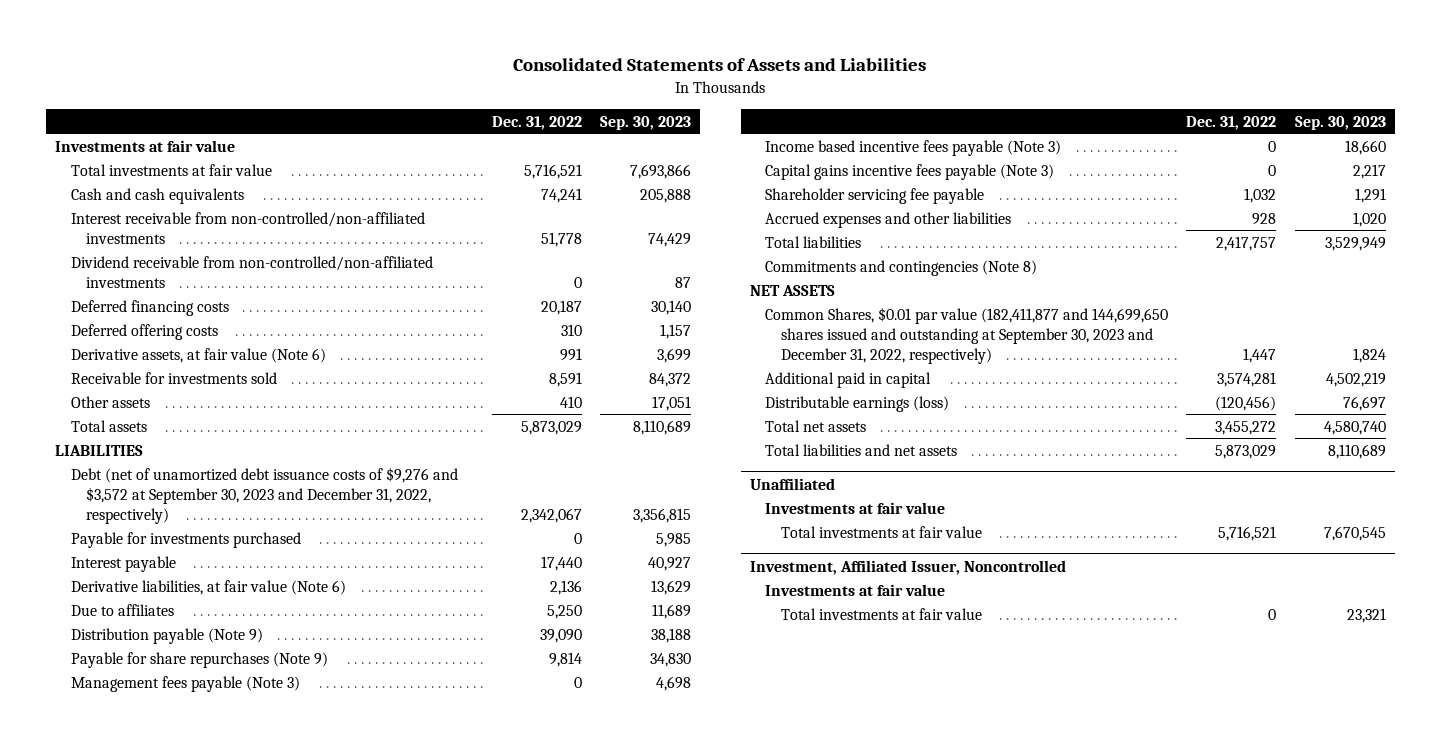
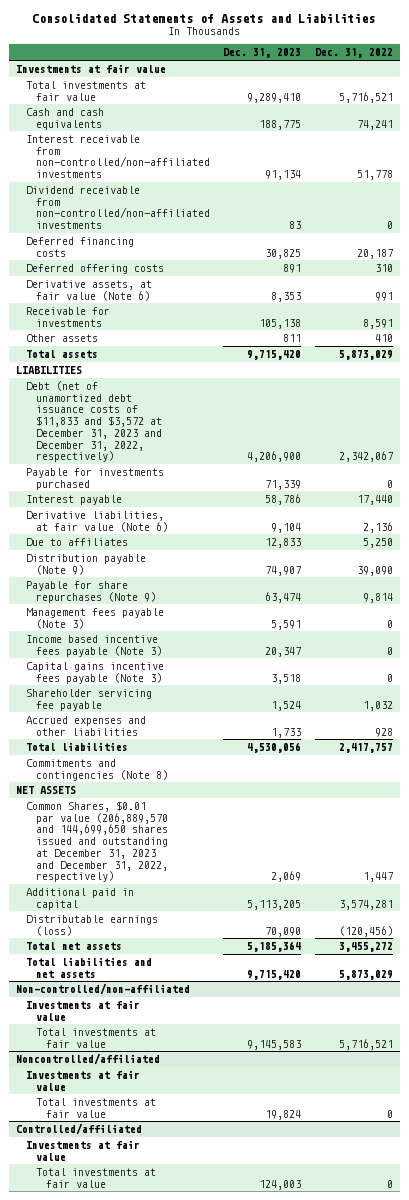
- | Dec. 31, 2022 | Sep. 30, 2023
+ | Dec. 31, 2023 | Dec. 31, 2022
- Receivable for investments sold | 8,591 | 84,372
+ Receivable for investments | 105,138 | 8,591
- Debt (net of unamortized debt issuance costs of $9,276 and $3,572 at September 30, 2023 and December 31, 2022, respectively) | 2,342,067 | 3,356,815
+ Debt (net of unamortized debt issuance costs of $11,833 and $3,572 at December 31, 2023 and December 31, 2022, respectively) | 4,206,900 | 2,342,067
- Common Shares, $0.01 par value (182,411,877 and 144,699,650 shares issued and outstanding at September 30, 2023 and December 31, 2022, respectively) | 1,447 | 1,824
+ Common Shares, $0.01 par value (206,889,570 and 144,699,650 shares issued and outstanding at December 31, 2023 and December 31, 2022, respectively) | 2,069 | 1,447
- Unaffiliated
+ Non-controlled/non-affiliated
- Investment, Affiliated Issuer, Noncontrolled
+ Noncontrolled/affiliated
+ Controlled/affiliated
+ Investments at fair value
+ Total investments at fair value | 124,003 | 0

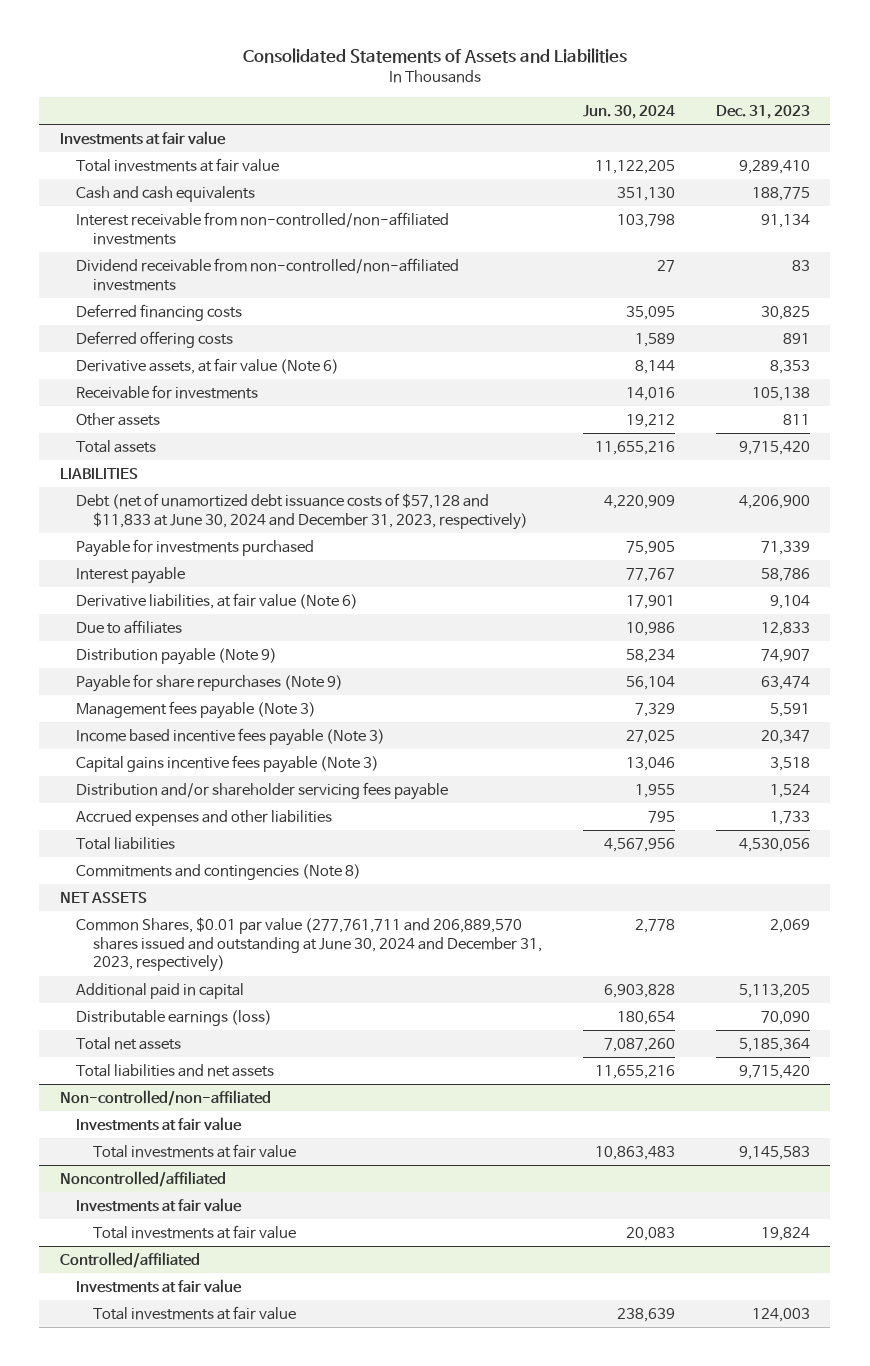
- | Dec. 31, 2023 | Dec. 31, 2022
+ | Jun. 30, 2024 | Dec. 31, 2023
- Debt (net of unamortized debt issuance costs of $11,833 and $3,572 at December 31, 2023 and December 31, 2022, respectively) | 4,206,900 | 2,342,067
+ Debt (net of unamortized debt issuance costs of $57,128 and $11,833 at June 30, 2024 and December 31, 2023, respectively) | 4,220,909 | 4,206,900
- Shareholder servicing fee payable | 1,524 | 1,032
+ Distribution and/or shareholder servicing fees payable | 1,955 | 1,524
- Common Shares, $0.01 par value (206,889,570 and 144,699,650 shares issued and outstanding at December 31, 2023 and December 31, 2022, respectively) | 2,069 | 1,447
+ Common Shares, $0.01 par value (277,761,711 and 206,889,570 shares issued and outstanding at June 30, 2024 and December 31, 2023, respectively) | 2,778 | 2,069

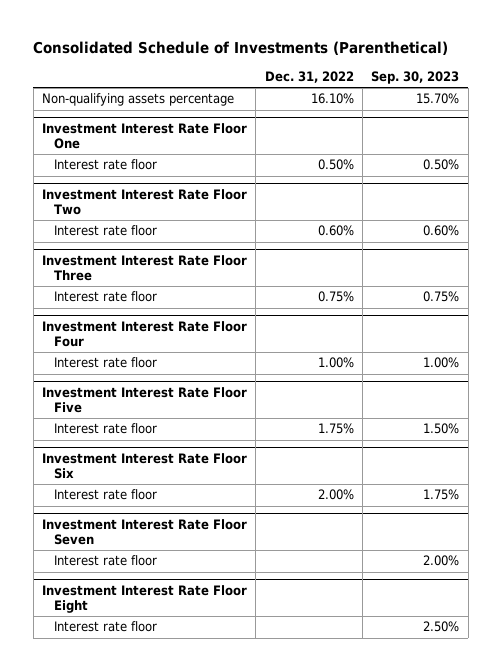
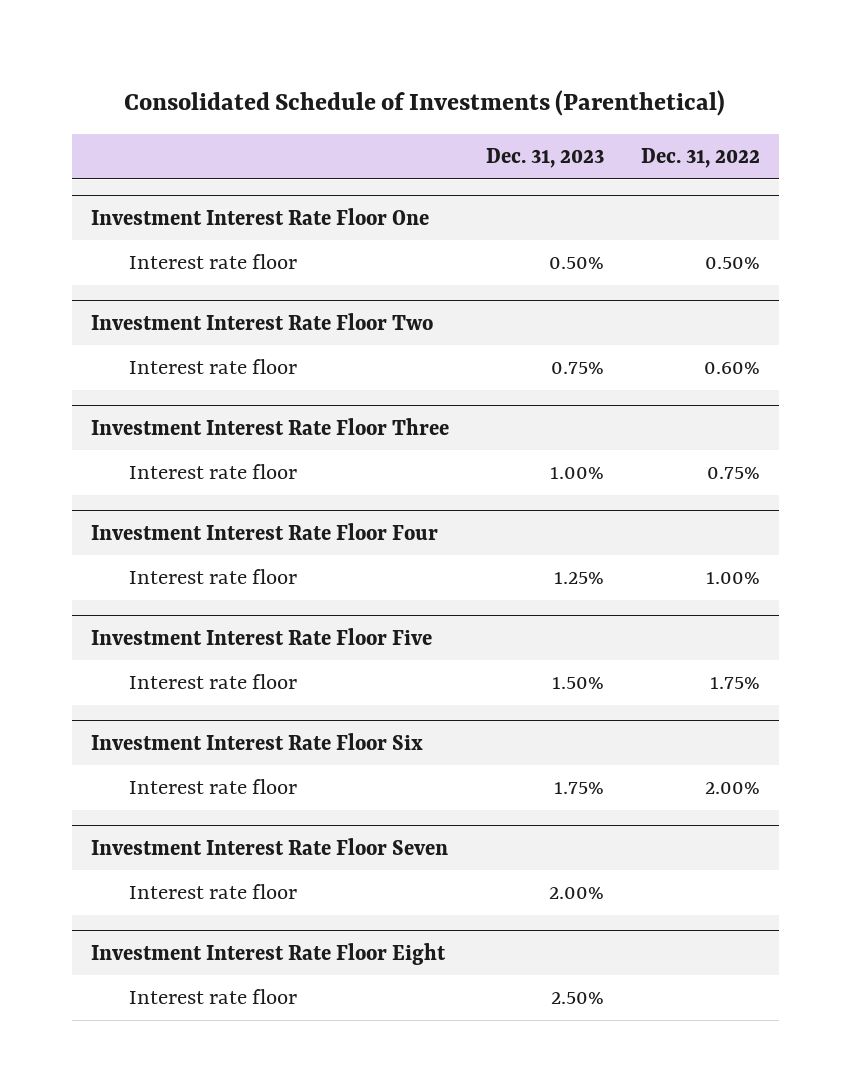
- | Dec. 31, 2022 | Sep. 30, 2023
+ | Dec. 31, 2023 | Dec. 31, 2022
- Non-qualifying assets percentage | 16.10% | 15.70%

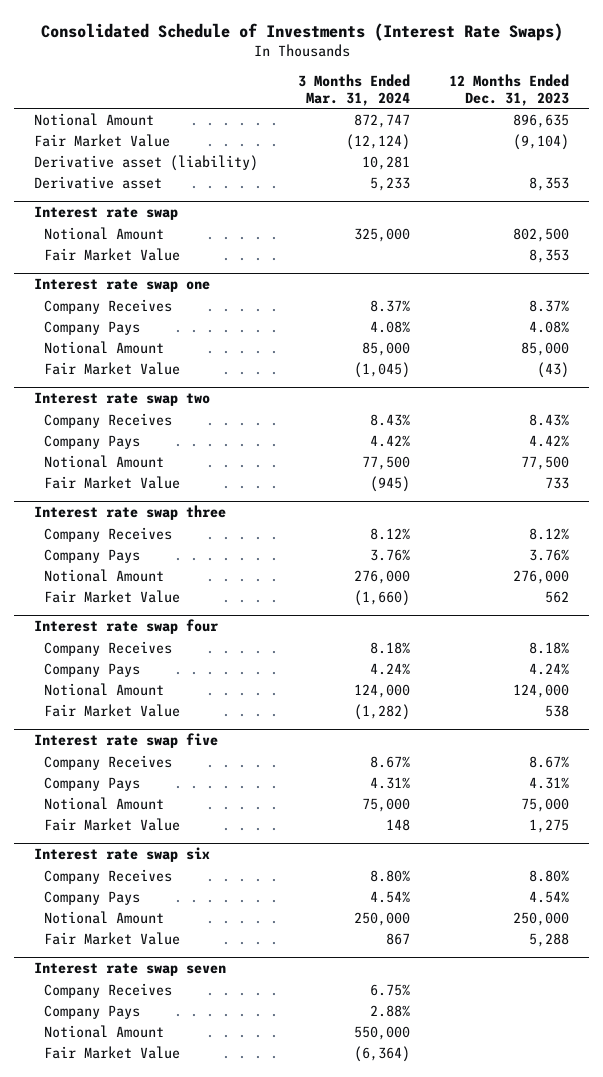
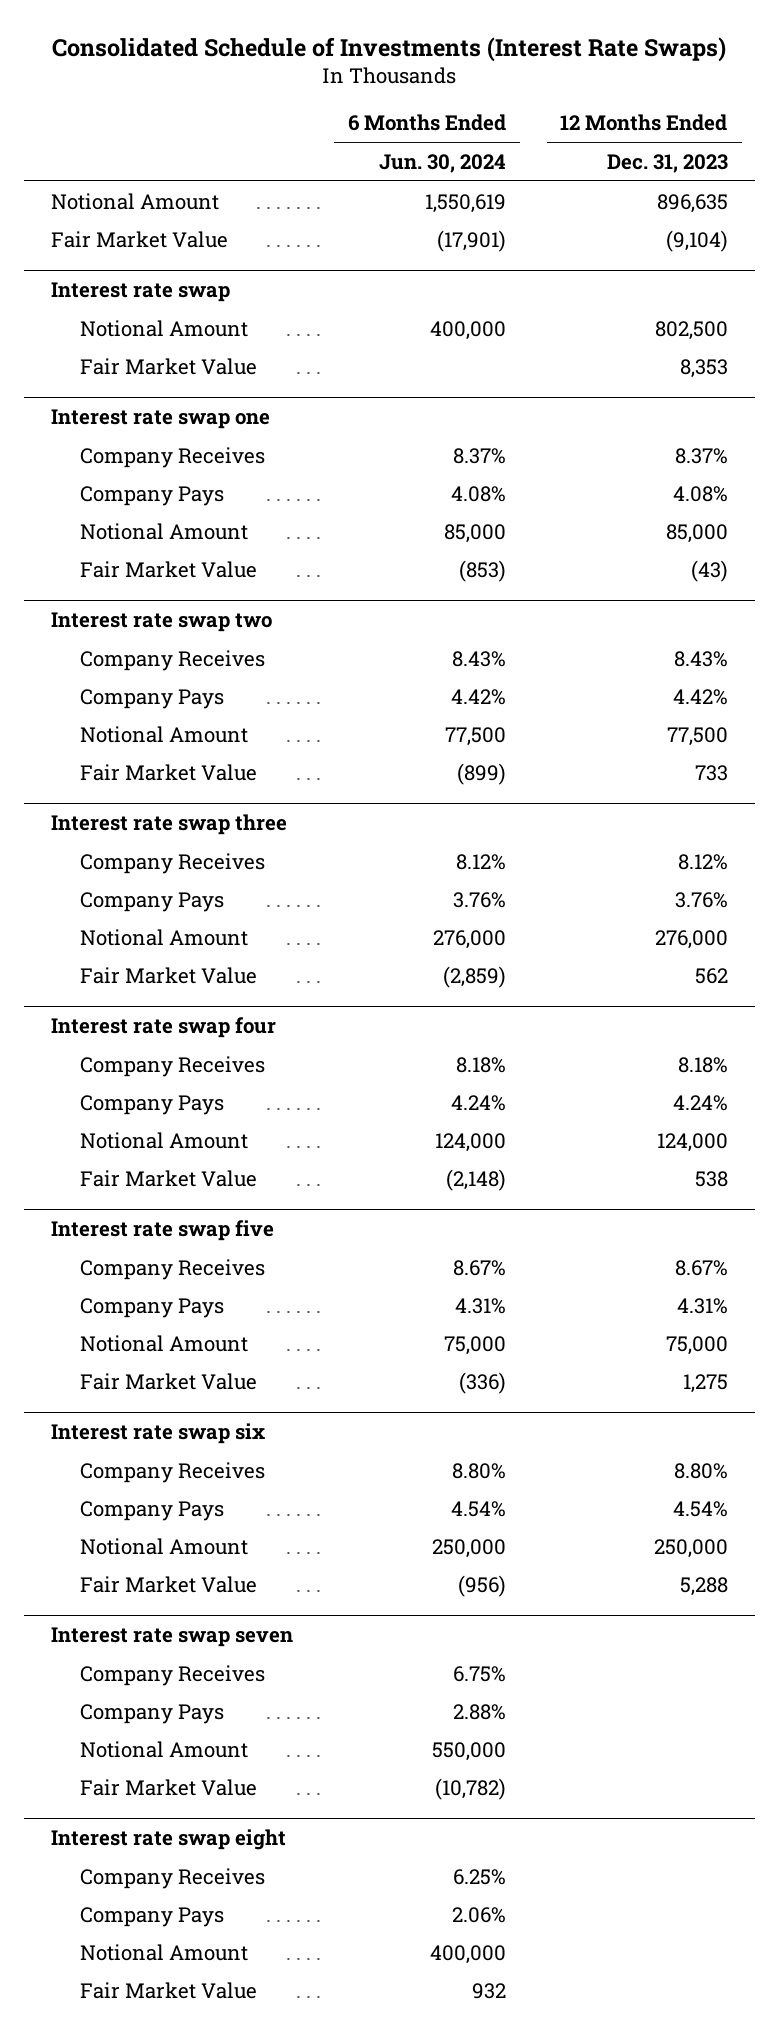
- | 3 Months Ended Mar. 31, 2024 | 12 Months Ended Dec. 31, 2023
+ | 6 Months Ended Jun. 30, 2024 | 12 Months Ended Dec. 31, 2023
- Derivative asset (liability) | 10,281 |
- Derivative asset | 5,233 | 8,353
+ Interest rate swap eight
+ Company Receives | 6.25% |
+ Company Pays | 2.06% |
+ Notional Amount | 400,000 |
+ Fair Market Value | 932 |

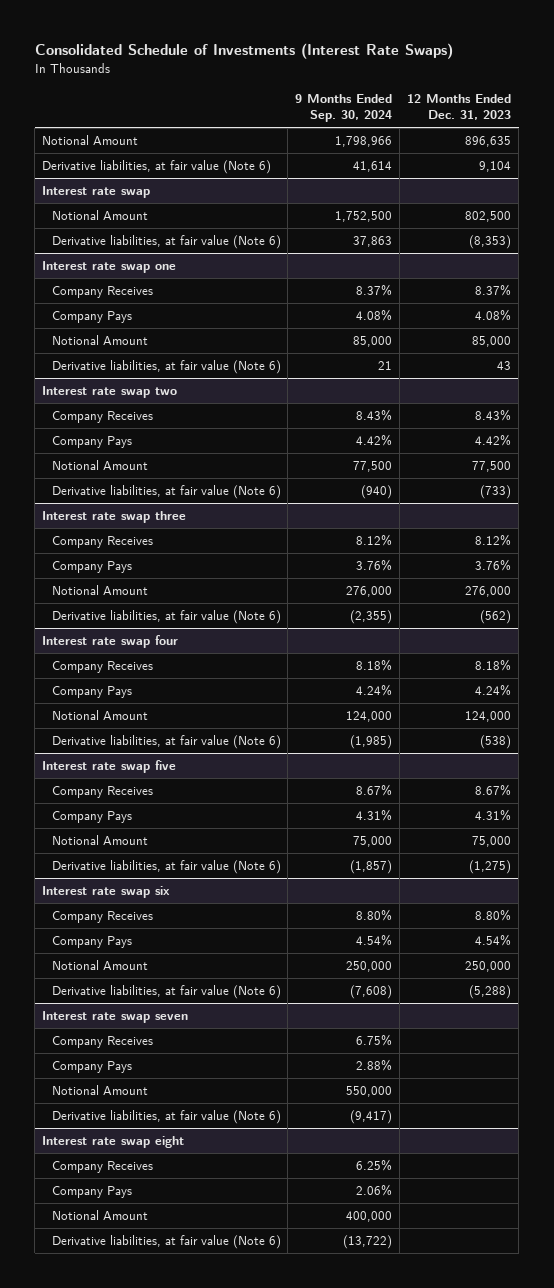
- | 6 Months Ended Jun. 30, 2024 | 12 Months Ended Dec. 31, 2023
+ | 9 Months Ended Sep. 30, 2024 | 12 Months Ended Dec. 31, 2023
- Fair Market Value | (17,901) | (9,104)
+ Derivative liabilities, at fair value (Note 6) | 41,614 | 9,104
@ Interest rate swap
- Fair Market Value | | 8,353
+ Derivative liabilities, at fair value (Note 6) | 37,863 | (8,353)
@ Interest rate swap one
- Fair Market Value | (853) | (43)
+ Derivative liabilities, at fair value (Note 6) | 21 | 43
@ Interest rate swap two
- Fair Market Value | (899) | 733
+ Derivative liabilities, at fair value (Note 6) | (940) | (733)
@ Interest rate swap three
- Fair Market Value | (2,859) | 562
+ Derivative liabilities, at fair value (Note 6) | (2,355) | (562)
@ Interest rate swap four
- Fair Market Value | (2,148) | 538
+ Derivative liabilities, at fair value (Note 6) | (1,985) | (538)
@ Interest rate swap five
- Fair Market Value | (336) | 1,275
+ Derivative liabilities, at fair value (Note 6) | (1,857) | (1,275)
@ Interest rate swap six
- Fair Market Value | (956) | 5,288
+ Derivative liabilities, at fair value (Note 6) | (7,608) | (5,288)
@ Interest rate swap seven
- Fair Market Value | (10,782) |
+ Derivative liabilities, at fair value (Note 6) | (9,417) |
@ Interest rate swap eight
- Fair Market Value | 932 |
+ Derivative liabilities, at fair value (Note 6) | (13,722) |

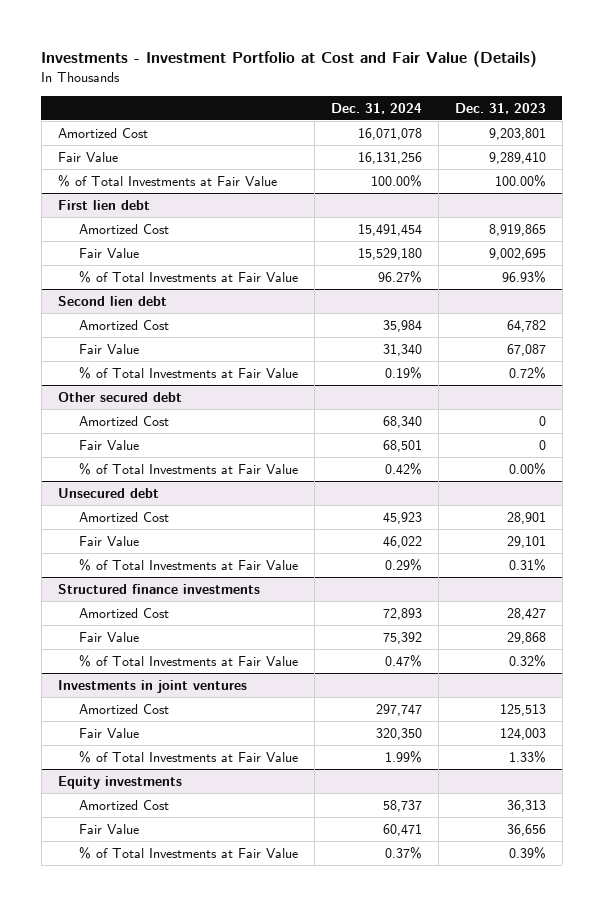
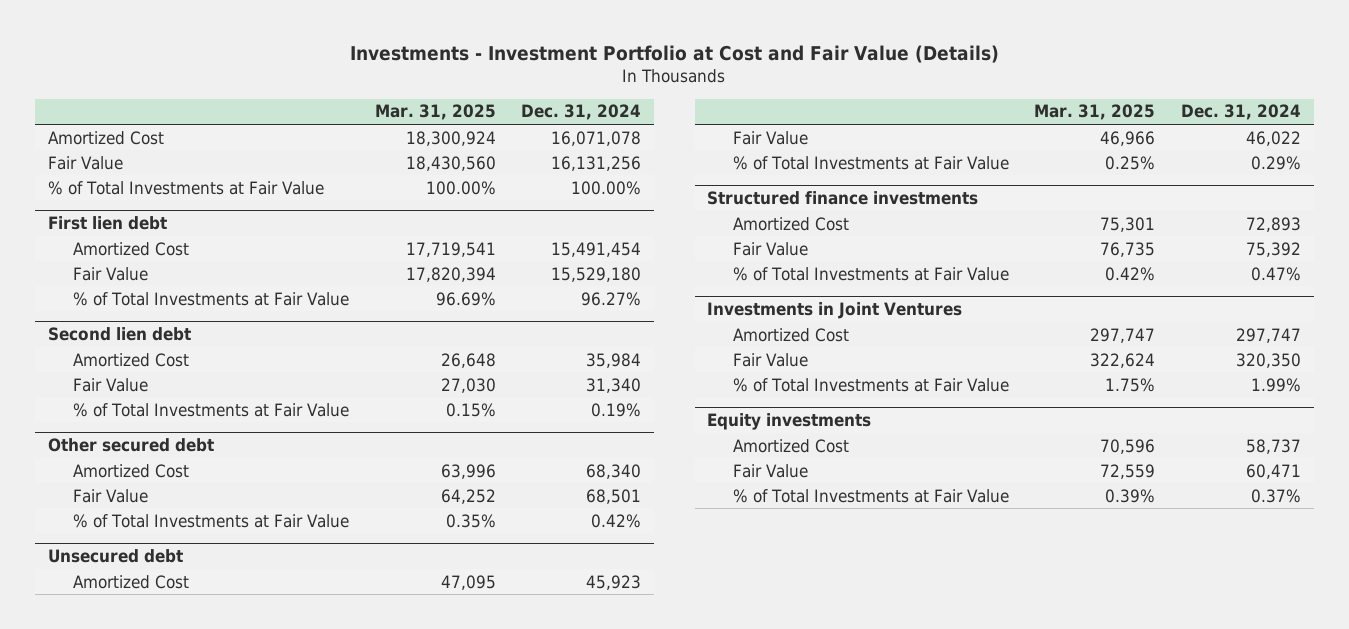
- | Dec. 31, 2024 | Dec. 31, 2023
+ | Mar. 31, 2025 | Dec. 31, 2024
- Investments in joint ventures
+ Investments in Joint Ventures

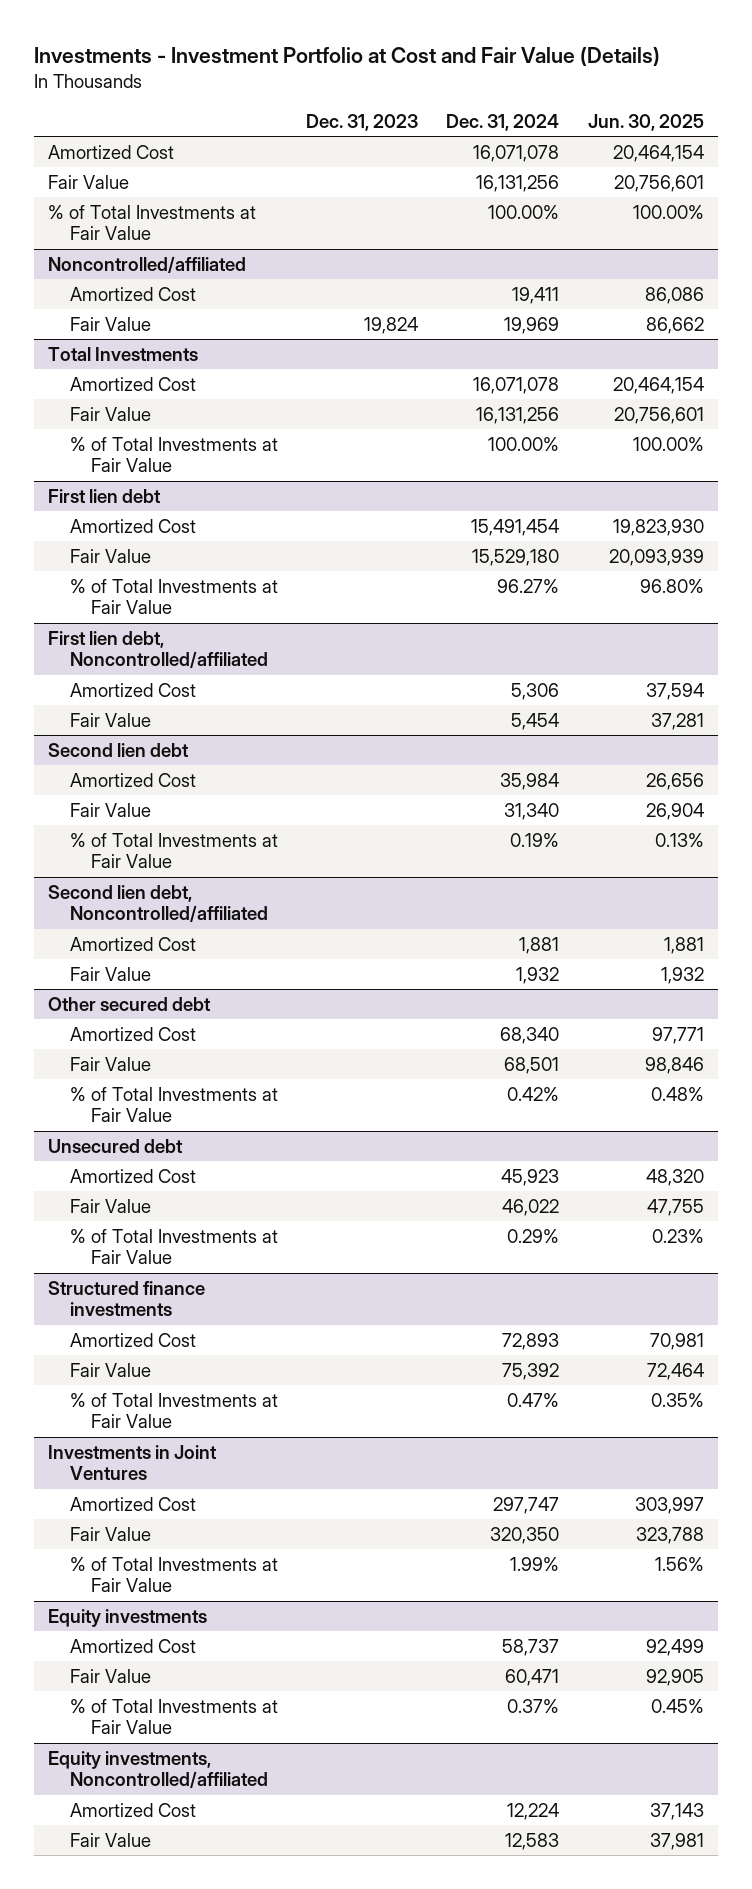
- | Mar. 31, 2025 | Dec. 31, 2024
+ | Dec. 31, 2023 | Dec. 31, 2024 | Jun. 30, 2025
+ Noncontrolled/affiliated
+ Amortized Cost | | 19,411 | 86,086
+ Fair Value | 19,824 | 19,969 | 86,662
+ Total Investments
+ Amortized Cost | | 16,071,078 | 20,464,154
+ Fair Value | | 16,131,256 | 20,756,601
+ % of Total Investments at Fair Value | | 100.00% | 100.00%
+ First lien debt, Noncontrolled/affiliated
+ Amortized Cost | | 5,306 | 37,594
+ Fair Value | | 5,454 | 37,281
+ Second lien debt, Noncontrolled/affiliated
+ Amortized Cost | | 1,881 | 1,881
+ Fair Value | | 1,932 | 1,932
+ Equity investments, Noncontrolled/affiliated
+ Amortized Cost | | 12,224 | 37,143
+ Fair Value | | 12,583 | 37,981

